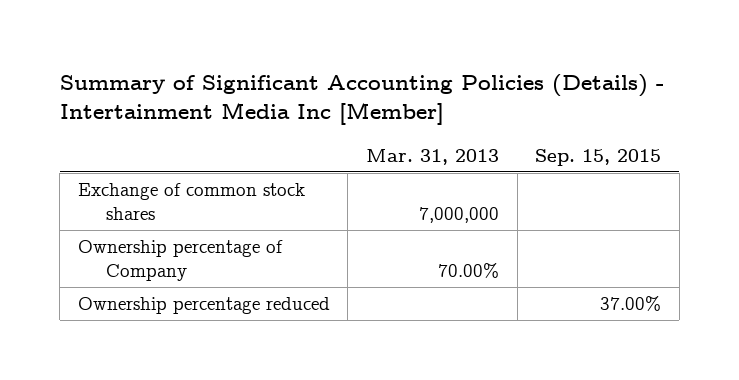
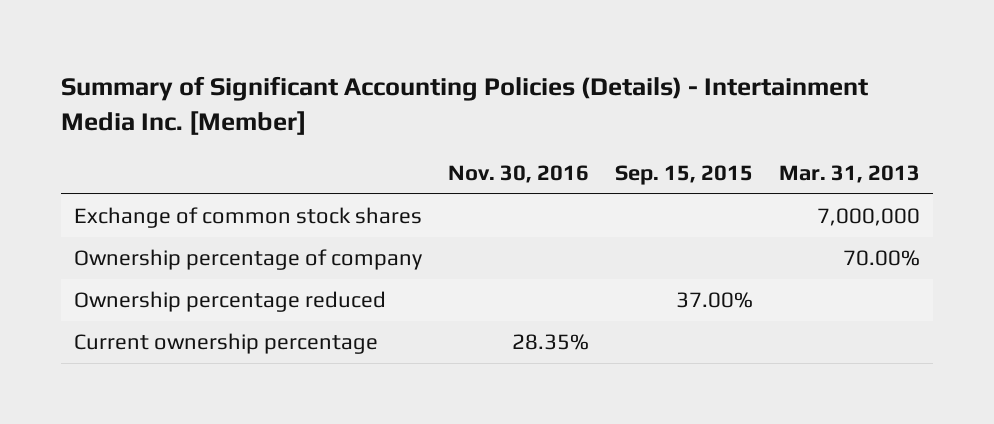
- Summary of Significant Accounting Policies (Details) - Intertainment Media Inc [Member]
+ Summary of Significant Accounting Policies (Details) - Intertainment Media Inc. [Member]
- | Mar. 31, 2013 | Sep. 15, 2015
+ | Nov. 30, 2016 | Sep. 15, 2015 | Mar. 31, 2013
- Ownership percentage of Company | 70.00% |
+ Ownership percentage of company | | | 70.00%
+ Current ownership percentage | 28.35% | |

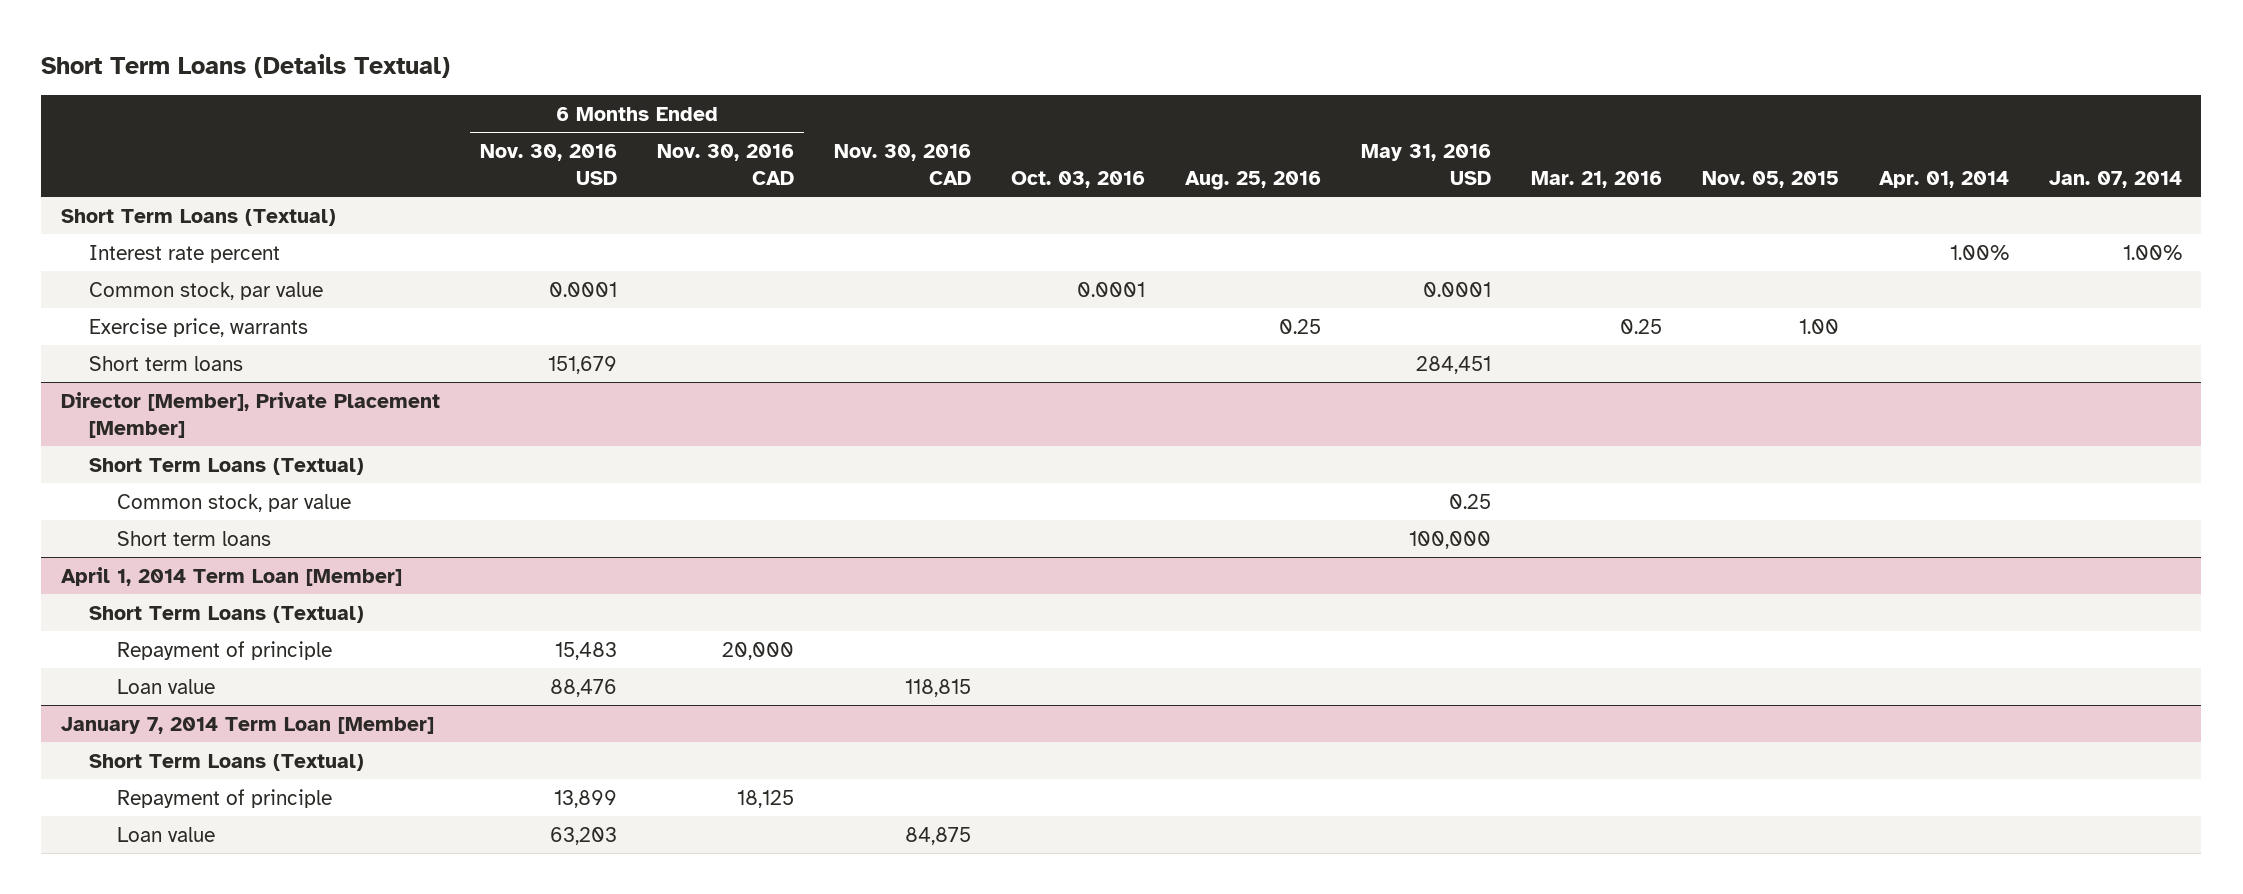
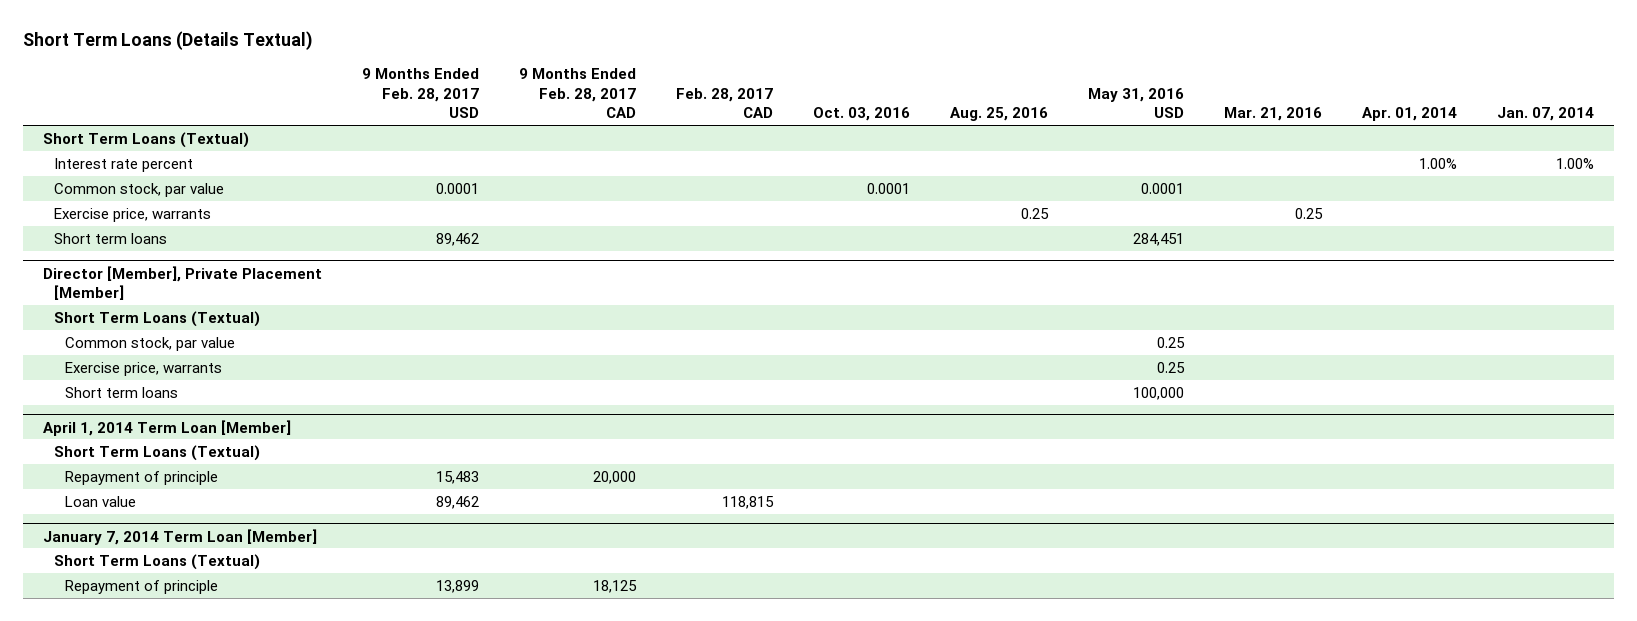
- | 6 Months Ended Nov. 30, 2016 USD | 6 Months Ended Nov. 30, 2016 CAD | Nov. 30, 2016 CAD | Oct. 03, 2016 | Aug. 25, 2016 | May 31, 2016 USD | Mar. 21, 2016 | Nov. 05, 2015 | Apr. 01, 2014 | Jan. 07, 2014
+ | 9 Months Ended Feb. 28, 2017 USD | 9 Months Ended Feb. 28, 2017 CAD | Feb. 28, 2017 CAD | Oct. 03, 2016 | Aug. 25, 2016 | May 31, 2016 USD | Mar. 21, 2016 | Apr. 01, 2014 | Jan. 07, 2014
@ Director [Member], Private Placement [Member]
+ Exercise price, warrants | | | | | | 0.25 | | |
@ January 7, 2014 Term Loan [Member]
- Loan value | 63,203 | | 84,875 | | | | | | |

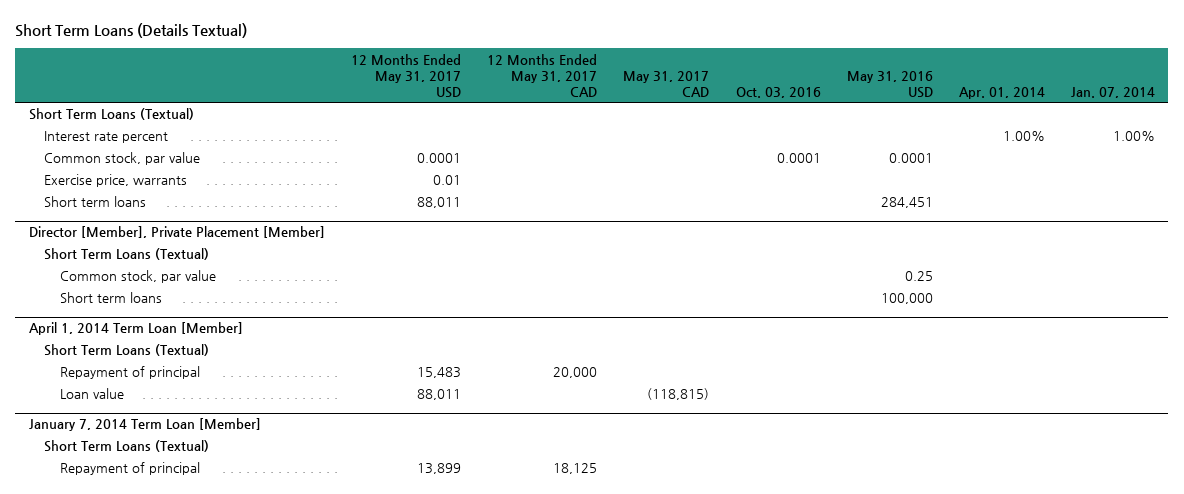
- | 9 Months Ended Feb. 28, 2017 USD | 9 Months Ended Feb. 28, 2017 CAD | Feb. 28, 2017 CAD | Oct. 03, 2016 | Aug. 25, 2016 | May 31, 2016 USD | Mar. 21, 2016 | Apr. 01, 2014 | Jan. 07, 2014
+ | 12 Months Ended May 31, 2017 USD | 12 Months Ended May 31, 2017 CAD | May 31, 2017 CAD | Oct. 03, 2016 | May 31, 2016 USD | Apr. 01, 2014 | Jan. 07, 2014
@ Director [Member], Private Placement [Member]
- Exercise price, warrants | | | | | | 0.25 | | |
@ April 1, 2014 Term Loan [Member]
- Repayment of principle | 15,483 | 20,000 | | | | | | |
+ Repayment of principal | 15,483 | 20,000 | | | | |
@ January 7, 2014 Term Loan [Member]
- Repayment of principle | 13,899 | 18,125 | | | | | | |
+ Repayment of principal | 13,899 | 18,125 | | | | |

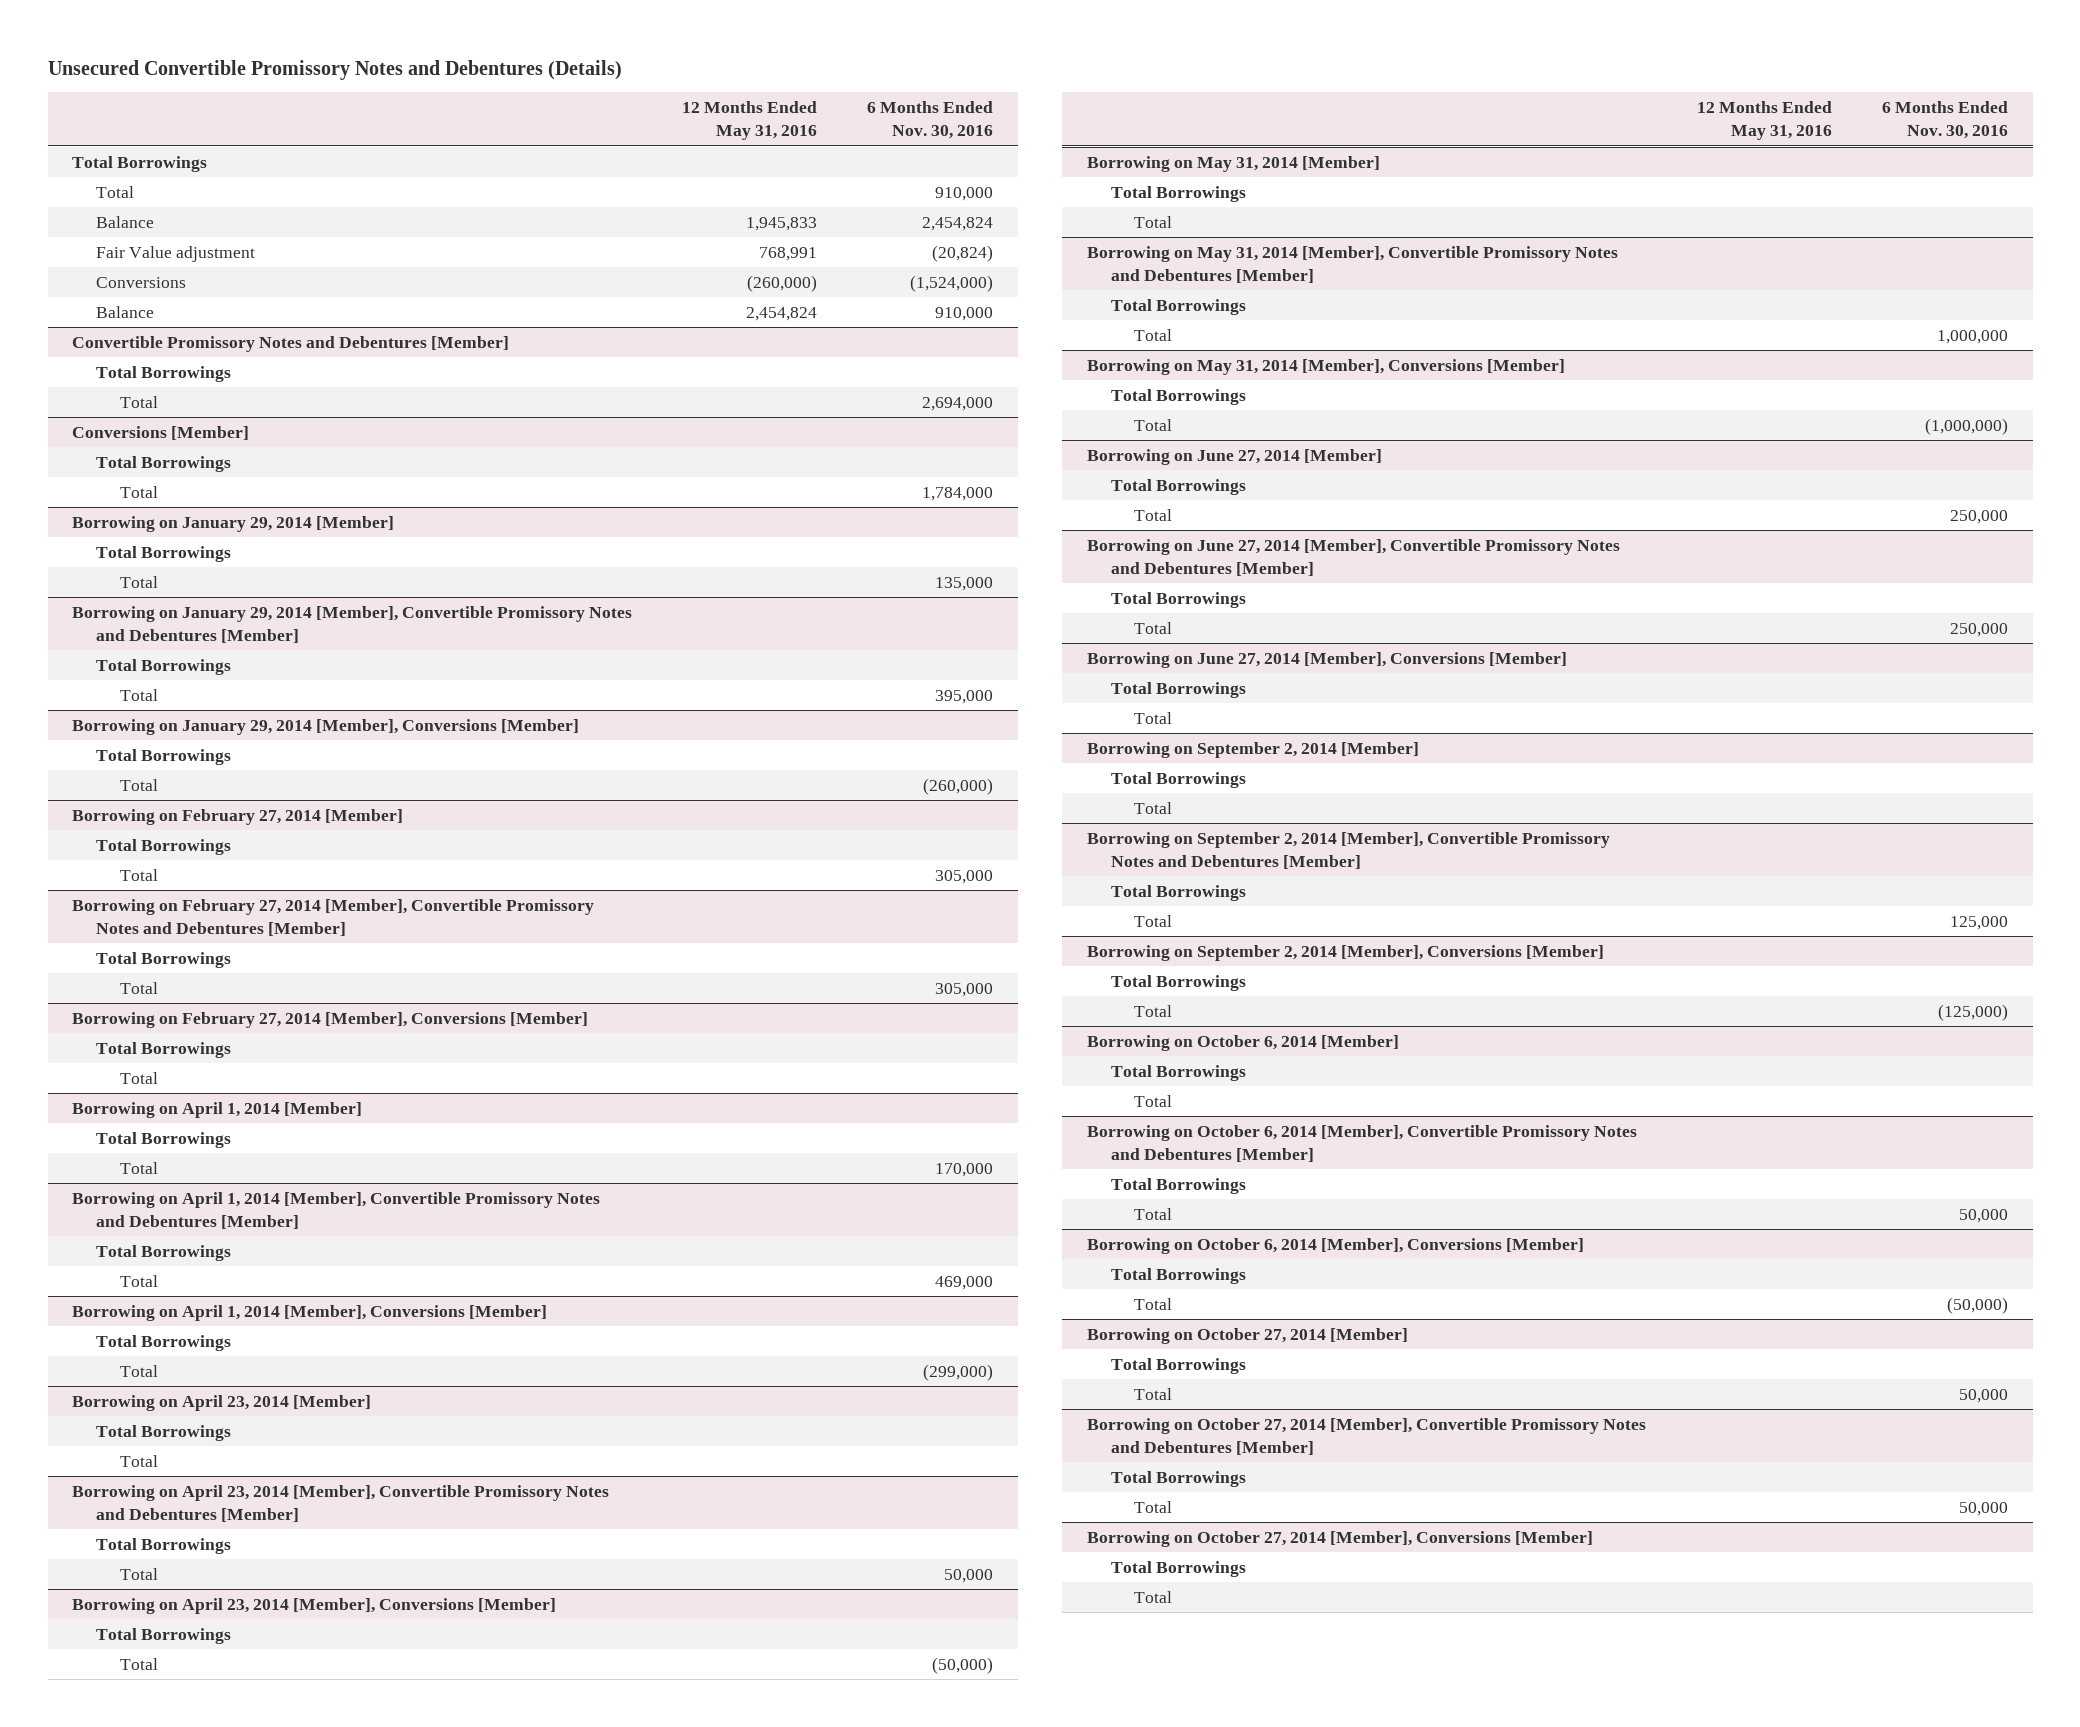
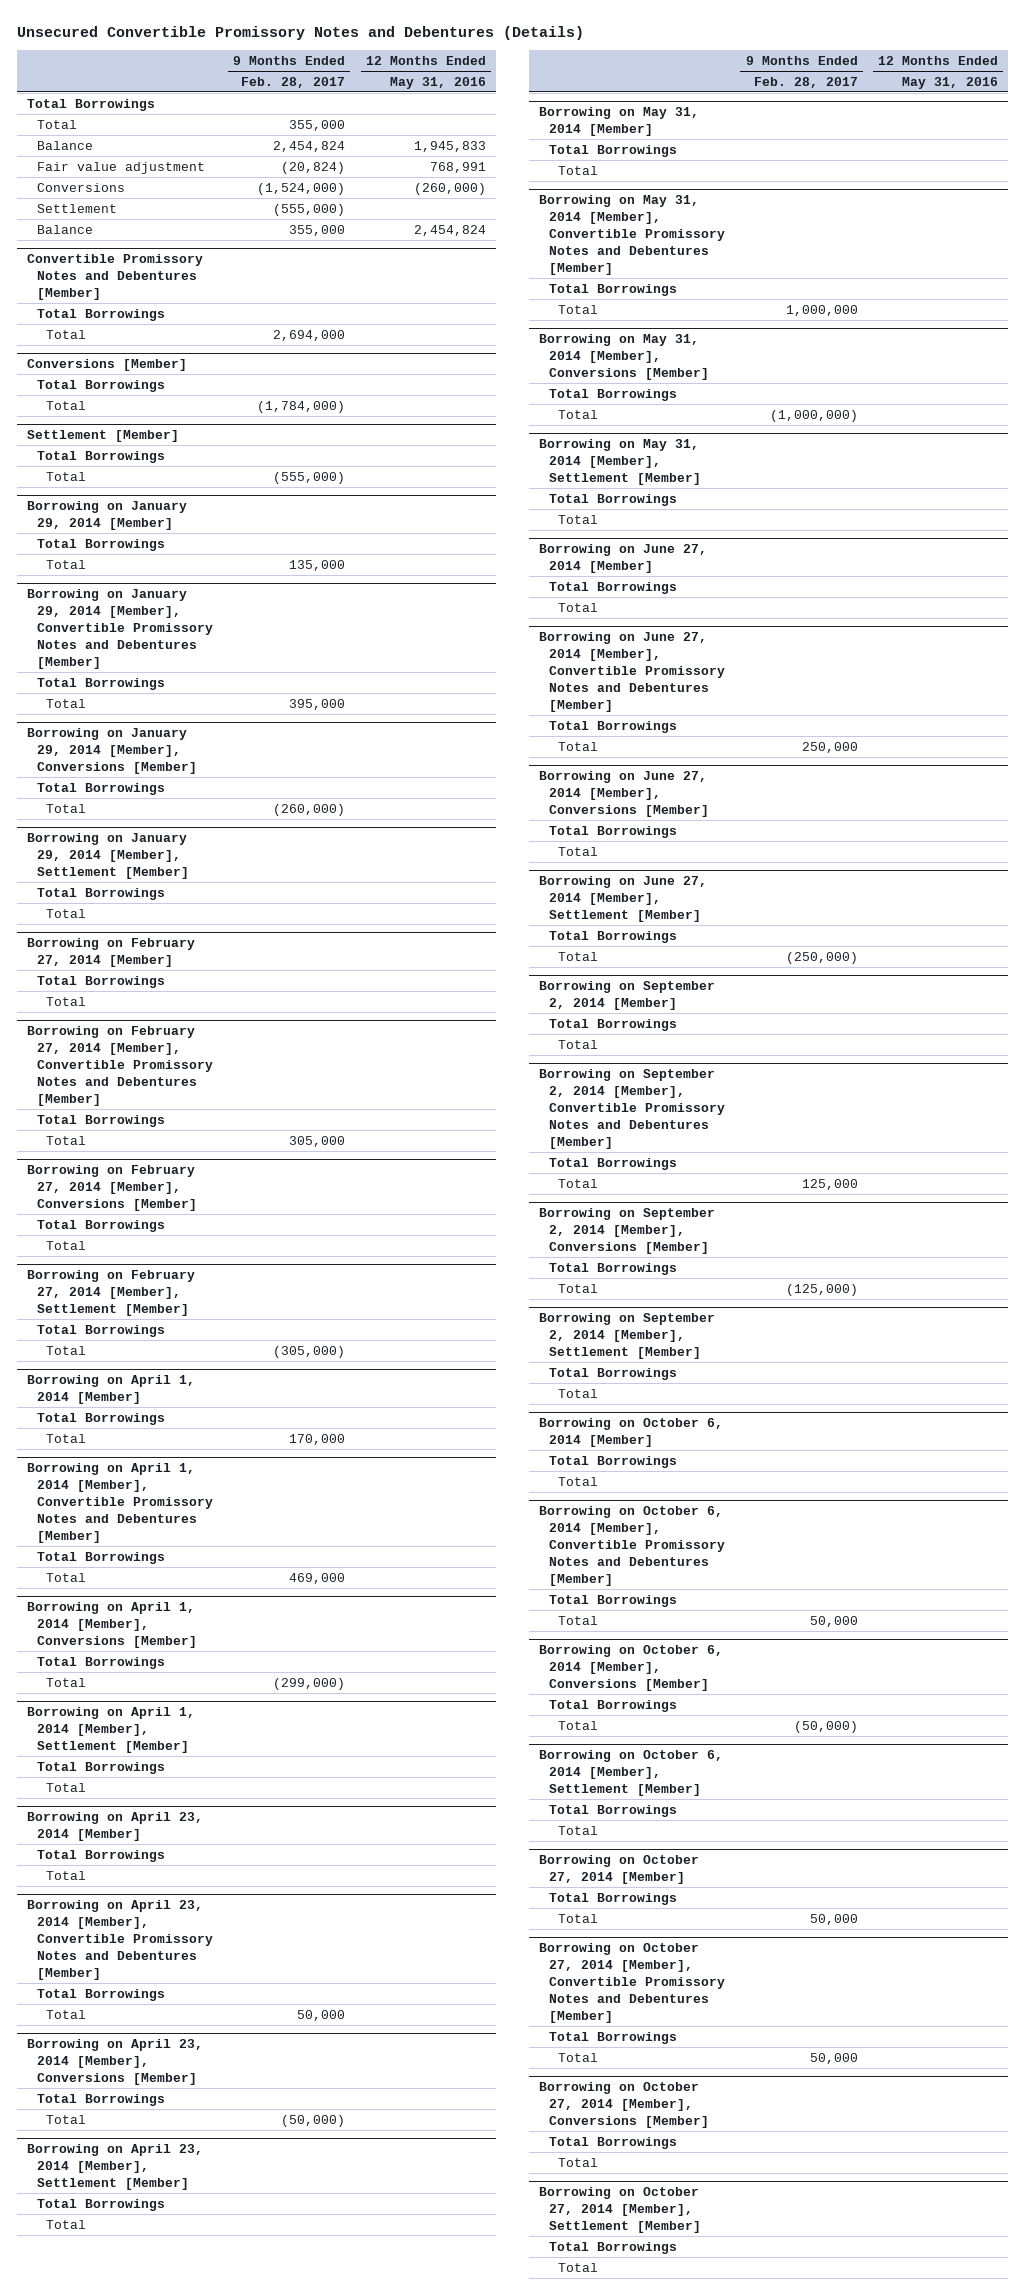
- | 12 Months Ended May 31, 2016 | 6 Months Ended Nov. 30, 2016
+ | 9 Months Ended Feb. 28, 2017 | 12 Months Ended May 31, 2016
- Fair Value adjustment | 768,991 | (20,824)
+ Fair value adjustment | (20,824) | 768,991
+ Settlement | (555,000) |
+ Settlement [Member]
+ Total Borrowings
+ Total | (555,000) |
+ Borrowing on January 29, 2014 [Member], Settlement [Member]
+ Total Borrowings
+ Total
+ Borrowing on February 27, 2014 [Member], Settlement [Member]
+ Total Borrowings
+ Total | (305,000) |
+ Borrowing on April 1, 2014 [Member], Settlement [Member]
+ Total Borrowings
+ Total
+ Borrowing on April 23, 2014 [Member], Settlement [Member]
+ Total Borrowings
+ Total
+ Borrowing on May 31, 2014 [Member], Settlement [Member]
+ Total Borrowings
+ Total
+ Borrowing on June 27, 2014 [Member], Settlement [Member]
+ Total Borrowings
+ Total | (250,000) |
+ Borrowing on September 2, 2014 [Member], Settlement [Member]
+ Total Borrowings
+ Total
+ Borrowing on October 6, 2014 [Member], Settlement [Member]
+ Total Borrowings
+ Total
+ Borrowing on October 27, 2014 [Member], Settlement [Member]
+ Total Borrowings
+ Total

